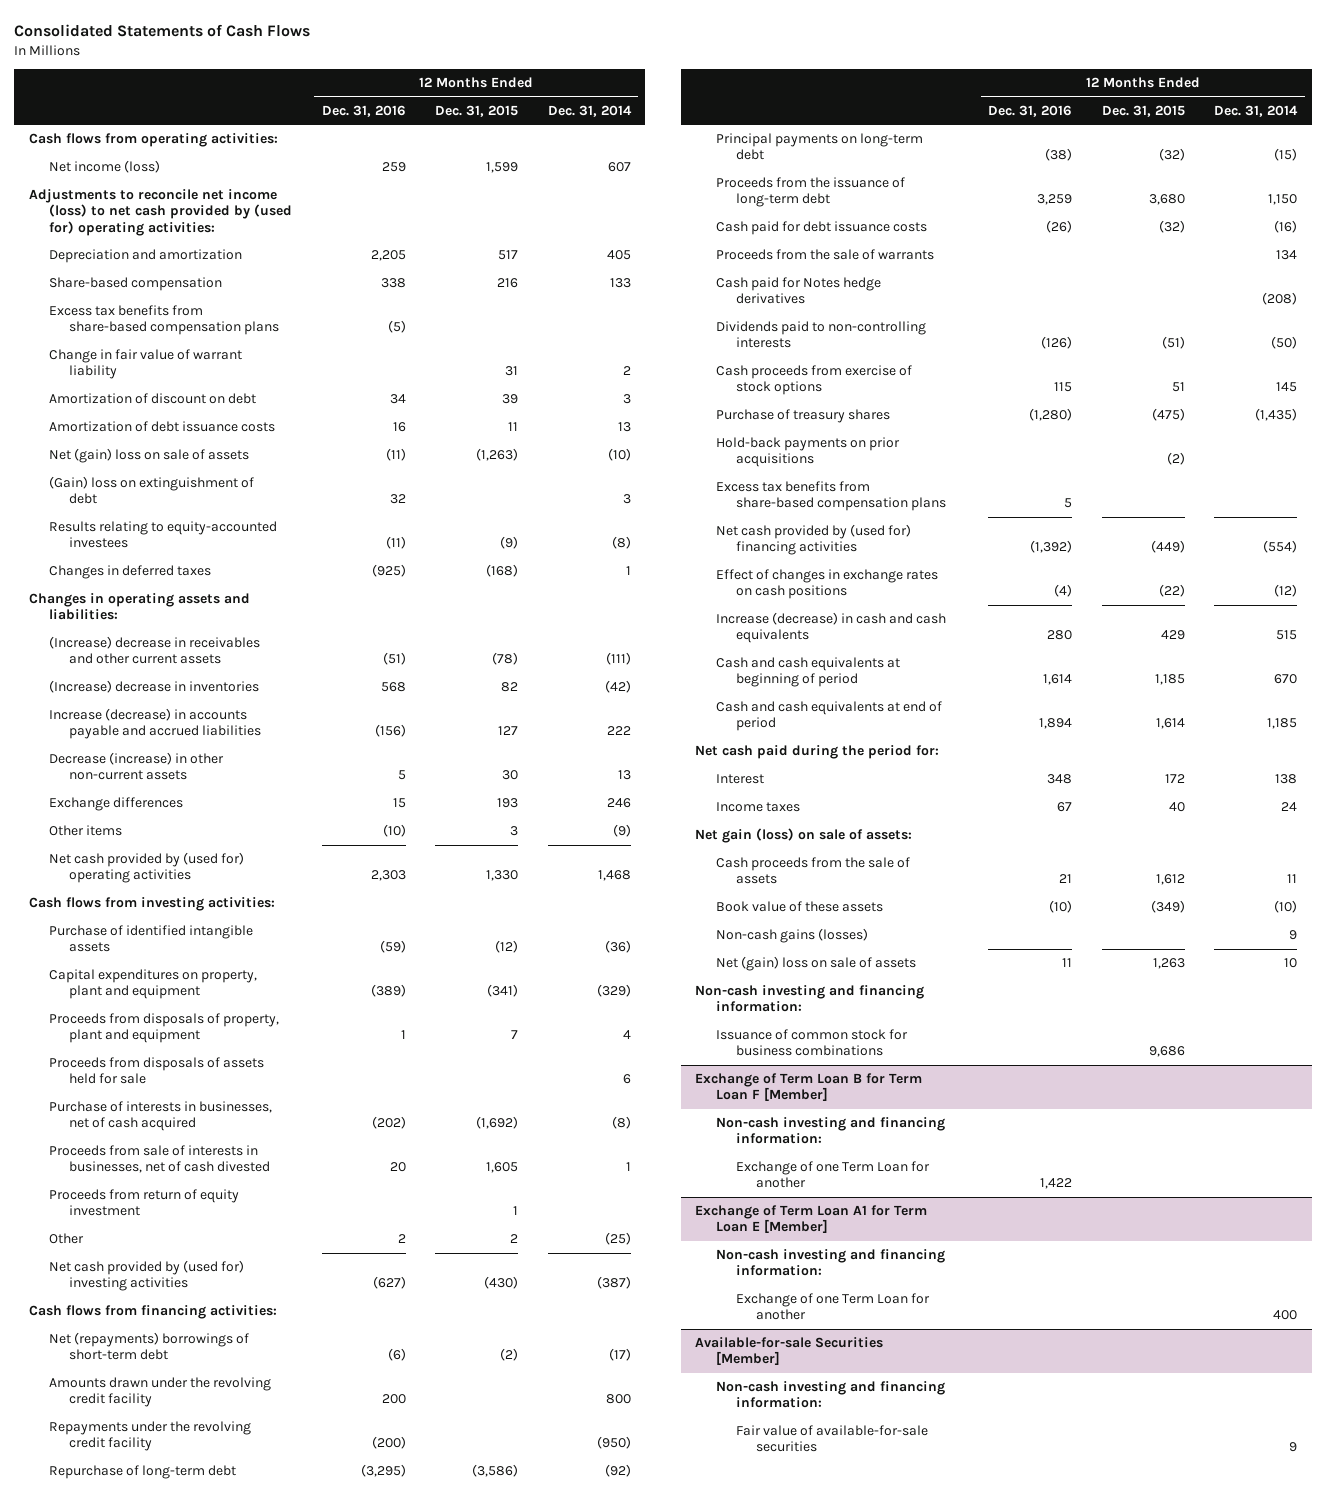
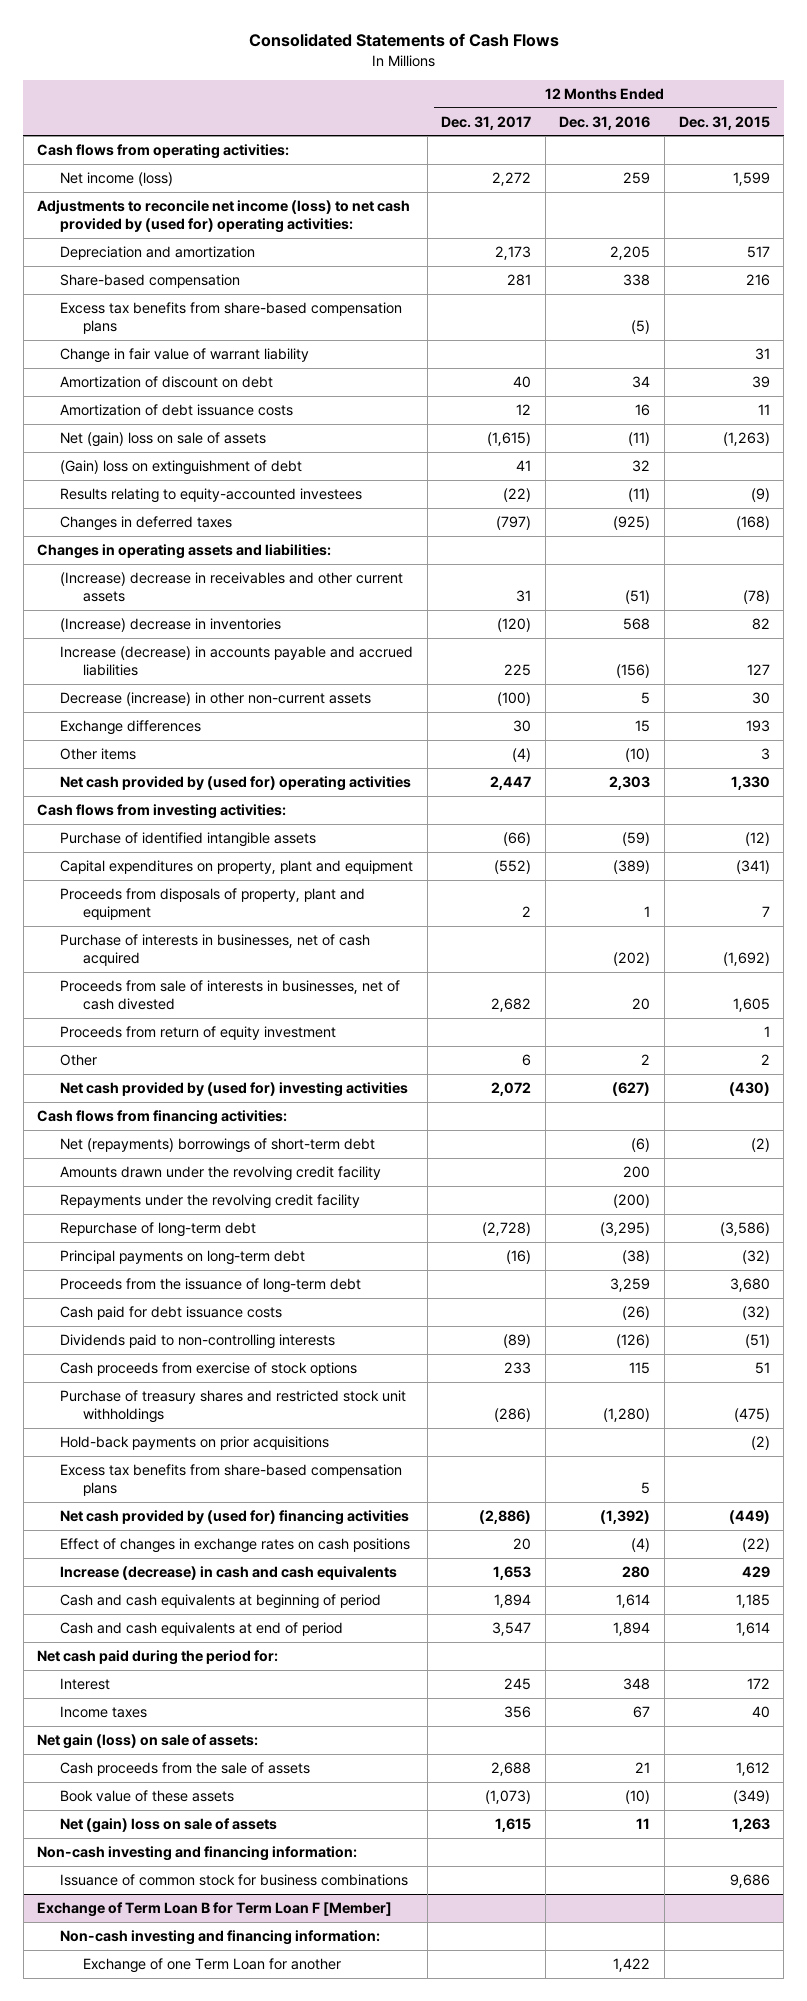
- | 12 Months Ended Dec. 31, 2016 | 12 Months Ended Dec. 31, 2015 | 12 Months Ended Dec. 31, 2014
+ | 12 Months Ended Dec. 31, 2017 | 12 Months Ended Dec. 31, 2016 | 12 Months Ended Dec. 31, 2015
- Proceeds from disposals of assets held for sale | | | 6
- Proceeds from the sale of warrants | | | 134
- Cash paid for Notes hedge derivatives | | | (208)
- Purchase of treasury shares | (1,280) | (475) | (1,435)
+ Purchase of treasury shares and restricted stock unit withholdings | (286) | (1,280) | (475)
- Non-cash gains (losses) | | | 9
- Exchange of Term Loan A1 for Term Loan E [Member]
- Non-cash investing and financing information:
- Exchange of one Term Loan for another | | | 400
- Available-for-sale Securities [Member]
- Non-cash investing and financing information:
- Fair value of available-for-sale securities | | | 9

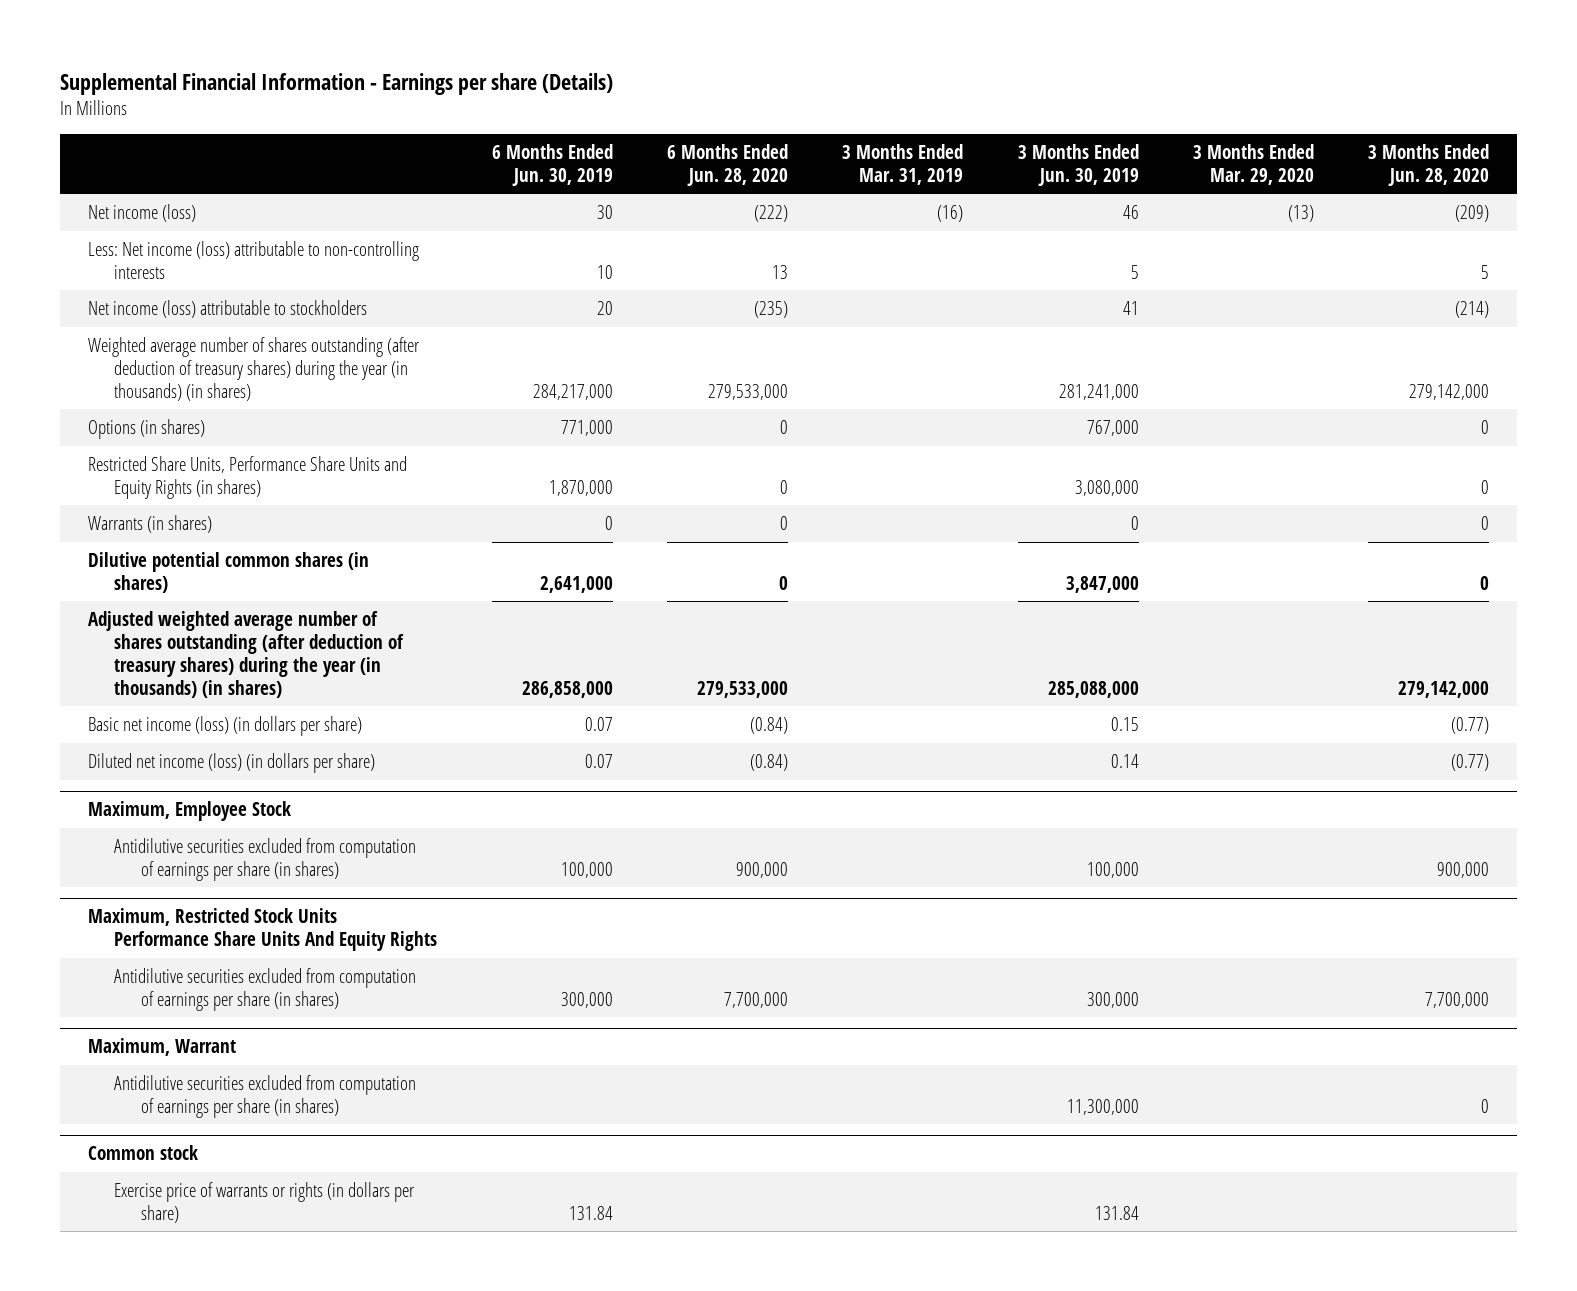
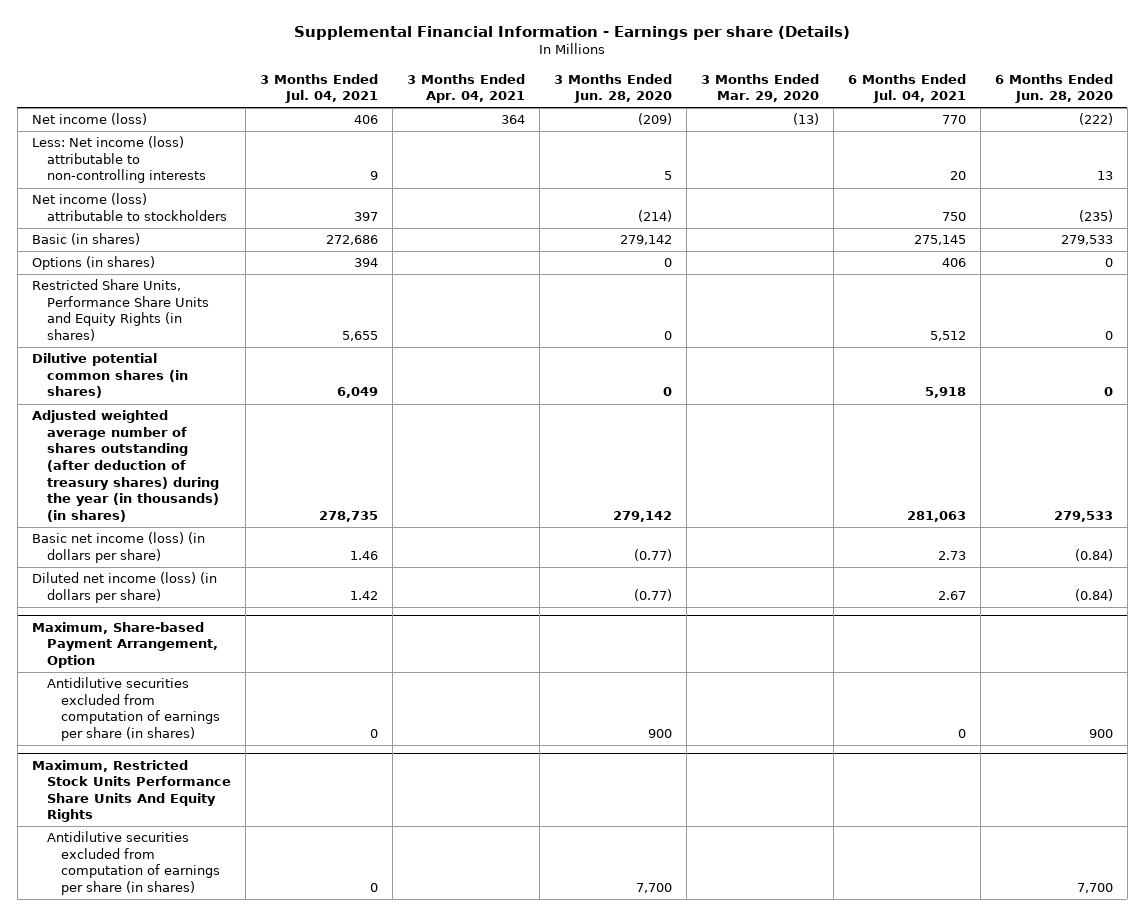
- | 6 Months Ended Jun. 30, 2019 | 6 Months Ended Jun. 28, 2020 | 3 Months Ended Mar. 31, 2019 | 3 Months Ended Jun. 30, 2019 | 3 Months Ended Mar. 29, 2020 | 3 Months Ended Jun. 28, 2020
+ | 3 Months Ended Jul. 04, 2021 | 3 Months Ended Apr. 04, 2021 | 3 Months Ended Jun. 28, 2020 | 3 Months Ended Mar. 29, 2020 | 6 Months Ended Jul. 04, 2021 | 6 Months Ended Jun. 28, 2020
- Weighted average number of shares outstanding (after deduction of treasury shares) during the year (in thousands) (in shares) | 284,217,000 | 279,533,000 | | 281,241,000 | | 279,142,000
+ Basic (in shares) | 272,686 | | 279,142 | | 275,145 | 279,533
- Warrants (in shares) | 0 | 0 | | 0 | | 0
- Adjusted weighted average number of shares outstanding (after deduction of treasury shares) during the year (in thousands) (in shares) | 286,858,000 | 279,533,000 | | 285,088,000 | | 279,142,000
+ Adjusted weighted average number of shares outstanding (after deduction of treasury shares) during the year (in thousands) (in shares) | 278,735 | | 279,142 | | 281,063 | 279,533
- Maximum, Employee Stock
- Antidilutive securities excluded from computation of earnings per share (in shares) | 100,000 | 900,000 | | 100,000 | | 900,000
+ Maximum, Share-based Payment Arrangement, Option
+ Antidilutive securities excluded from computation of earnings per share (in shares) | 0 | | 900 | | 0 | 900
@ Maximum, Restricted Stock Units Performance Share Units And Equity Rights
- Antidilutive securities excluded from computation of earnings per share (in shares) | 300,000 | 7,700,000 | | 300,000 | | 7,700,000
- Maximum, Warrant
- Antidilutive securities excluded from computation of earnings per share (in shares) | | | | 11,300,000 | | 0
- Common stock
- Exercise price of warrants or rights (in dollars per share) | 131.84 | | | 131.84 | |
@ Maximum, Restricted Stock Units Performance Share Units And Equity Rights
+ Antidilutive securities excluded from computation of earnings per share (in shares) | 0 | | 7,700 | | | 7,700

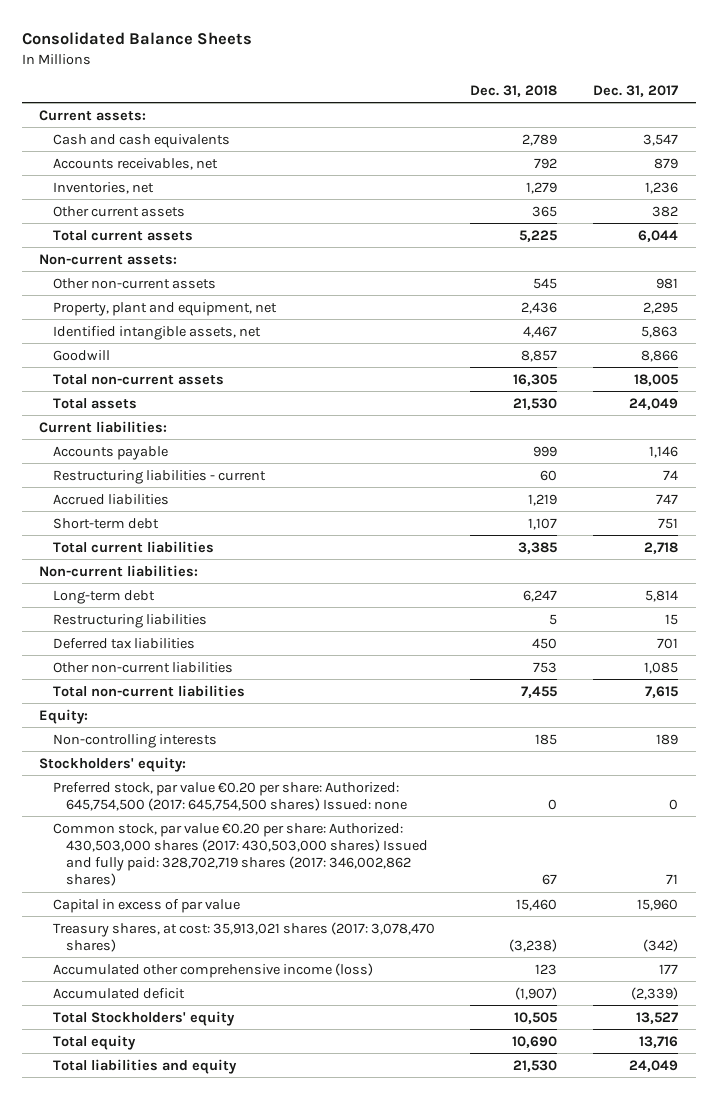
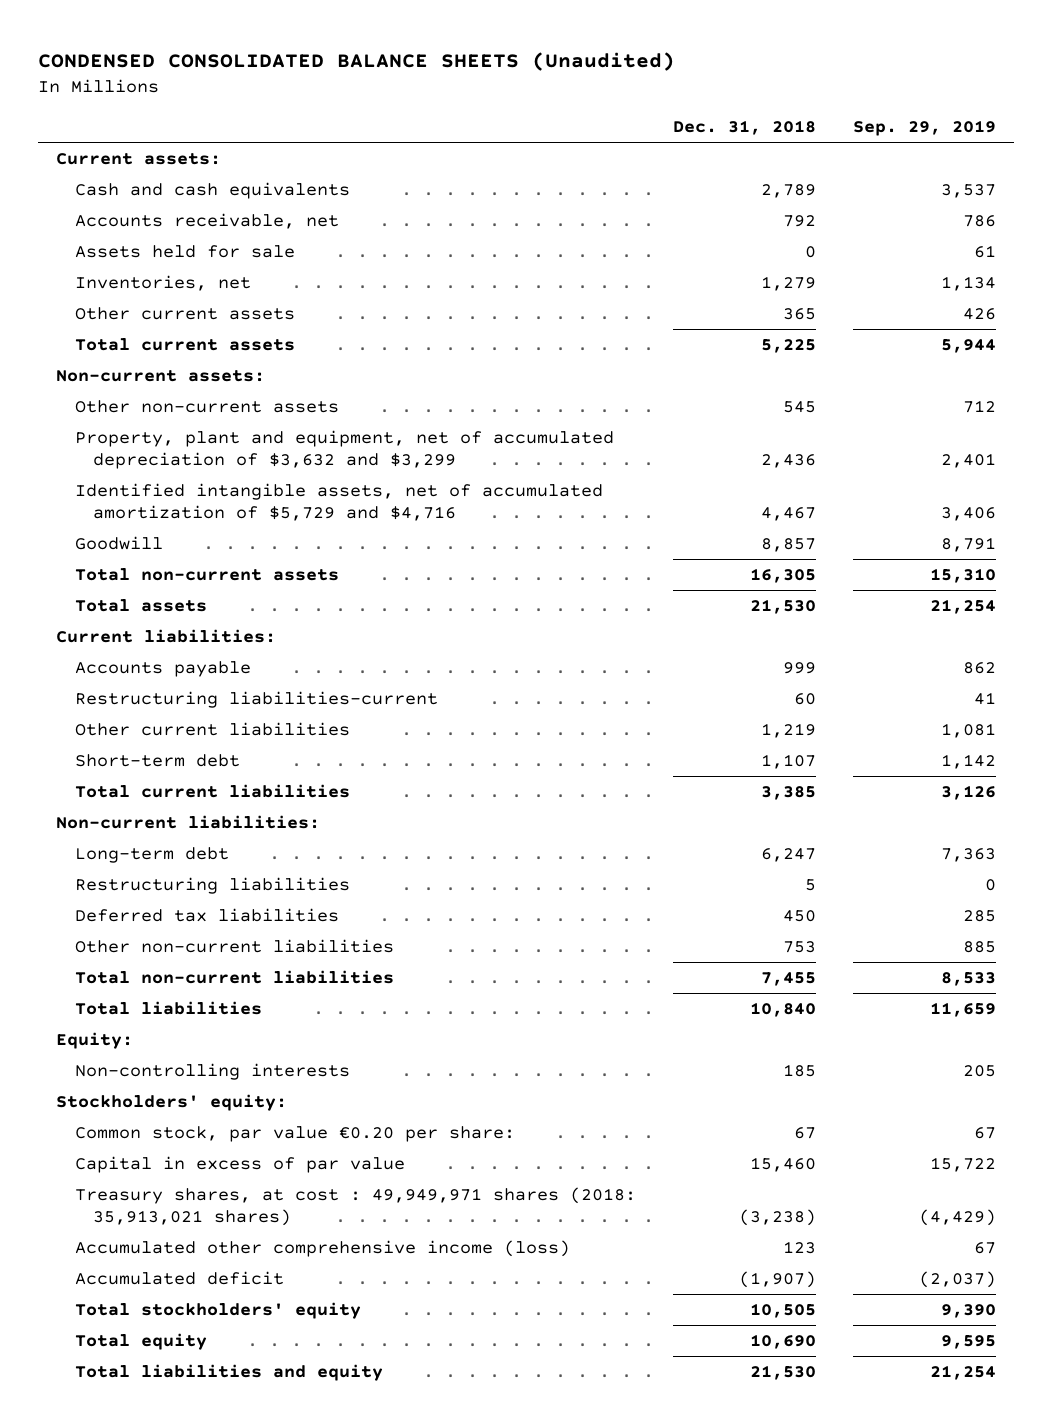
- Consolidated Balance Sheets
+ CONDENSED CONSOLIDATED BALANCE SHEETS (Unaudited)
- | Dec. 31, 2018 | Dec. 31, 2017
+ | Dec. 31, 2018 | Sep. 29, 2019
- Accounts receivables, net | 792 | 879
+ Accounts receivable, net | 792 | 786
+ Assets held for sale | 0 | 61
- Property, plant and equipment, net | 2,436 | 2,295
- Identified intangible assets, net | 4,467 | 5,863
+ Property, plant and equipment, net of accumulated depreciation of $3,632 and $3,299 | 2,436 | 2,401
+ Identified intangible assets, net of accumulated amortization of $5,729 and $4,716 | 4,467 | 3,406
- Restructuring liabilities - current | 60 | 74
- Accrued liabilities | 1,219 | 747
+ Restructuring liabilities-current | 60 | 41
+ Other current liabilities | 1,219 | 1,081
+ Total liabilities | 10,840 | 11,659
- Preferred stock, par value €0.20 per share: Authorized: 645,754,500 (2017: 645,754,500 shares) Issued: none | 0 | 0
- Common stock, par value €0.20 per share: Authorized: 430,503,000 shares (2017: 430,503,000 shares) Issued and fully paid: 328,702,719 shares (2017: 346,002,862 shares) | 67 | 71
+ Common stock, par value €0.20 per share: | 67 | 67
- Treasury shares, at cost: 35,913,021 shares (2017: 3,078,470 shares) | (3,238) | (342)
+ Treasury shares, at cost : 49,949,971 shares (2018: 35,913,021 shares) | (3,238) | (4,429)
- Total Stockholders' equity | 10,505 | 13,527
+ Total stockholders' equity | 10,505 | 9,390

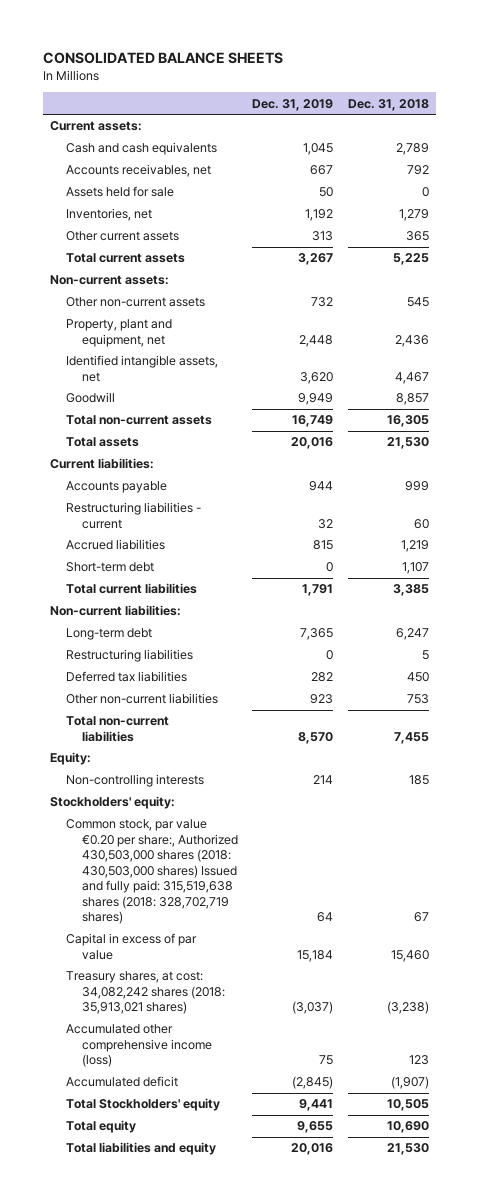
- CONDENSED CONSOLIDATED BALANCE SHEETS (Unaudited)
+ CONSOLIDATED BALANCE SHEETS
- | Dec. 31, 2018 | Sep. 29, 2019
+ | Dec. 31, 2019 | Dec. 31, 2018
- Accounts receivable, net | 792 | 786
+ Accounts receivables, net | 667 | 792
- Property, plant and equipment, net of accumulated depreciation of $3,632 and $3,299 | 2,436 | 2,401
- Identified intangible assets, net of accumulated amortization of $5,729 and $4,716 | 4,467 | 3,406
+ Property, plant and equipment, net | 2,448 | 2,436
+ Identified intangible assets, net | 3,620 | 4,467
- Restructuring liabilities-current | 60 | 41
- Other current liabilities | 1,219 | 1,081
+ Restructuring liabilities - current | 32 | 60
+ Accrued liabilities | 815 | 1,219
- Total liabilities | 10,840 | 11,659
- Common stock, par value €0.20 per share: | 67 | 67
+ Common stock, par value €0.20 per share:, Authorized 430,503,000 shares (2018: 430,503,000 shares) Issued and fully paid: 315,519,638 shares (2018: 328,702,719 shares) | 64 | 67
- Treasury shares, at cost : 49,949,971 shares (2018: 35,913,021 shares) | (3,238) | (4,429)
+ Treasury shares, at cost: 34,082,242 shares (2018: 35,913,021 shares) | (3,037) | (3,238)
- Total stockholders' equity | 10,505 | 9,390
+ Total Stockholders' equity | 9,441 | 10,505

